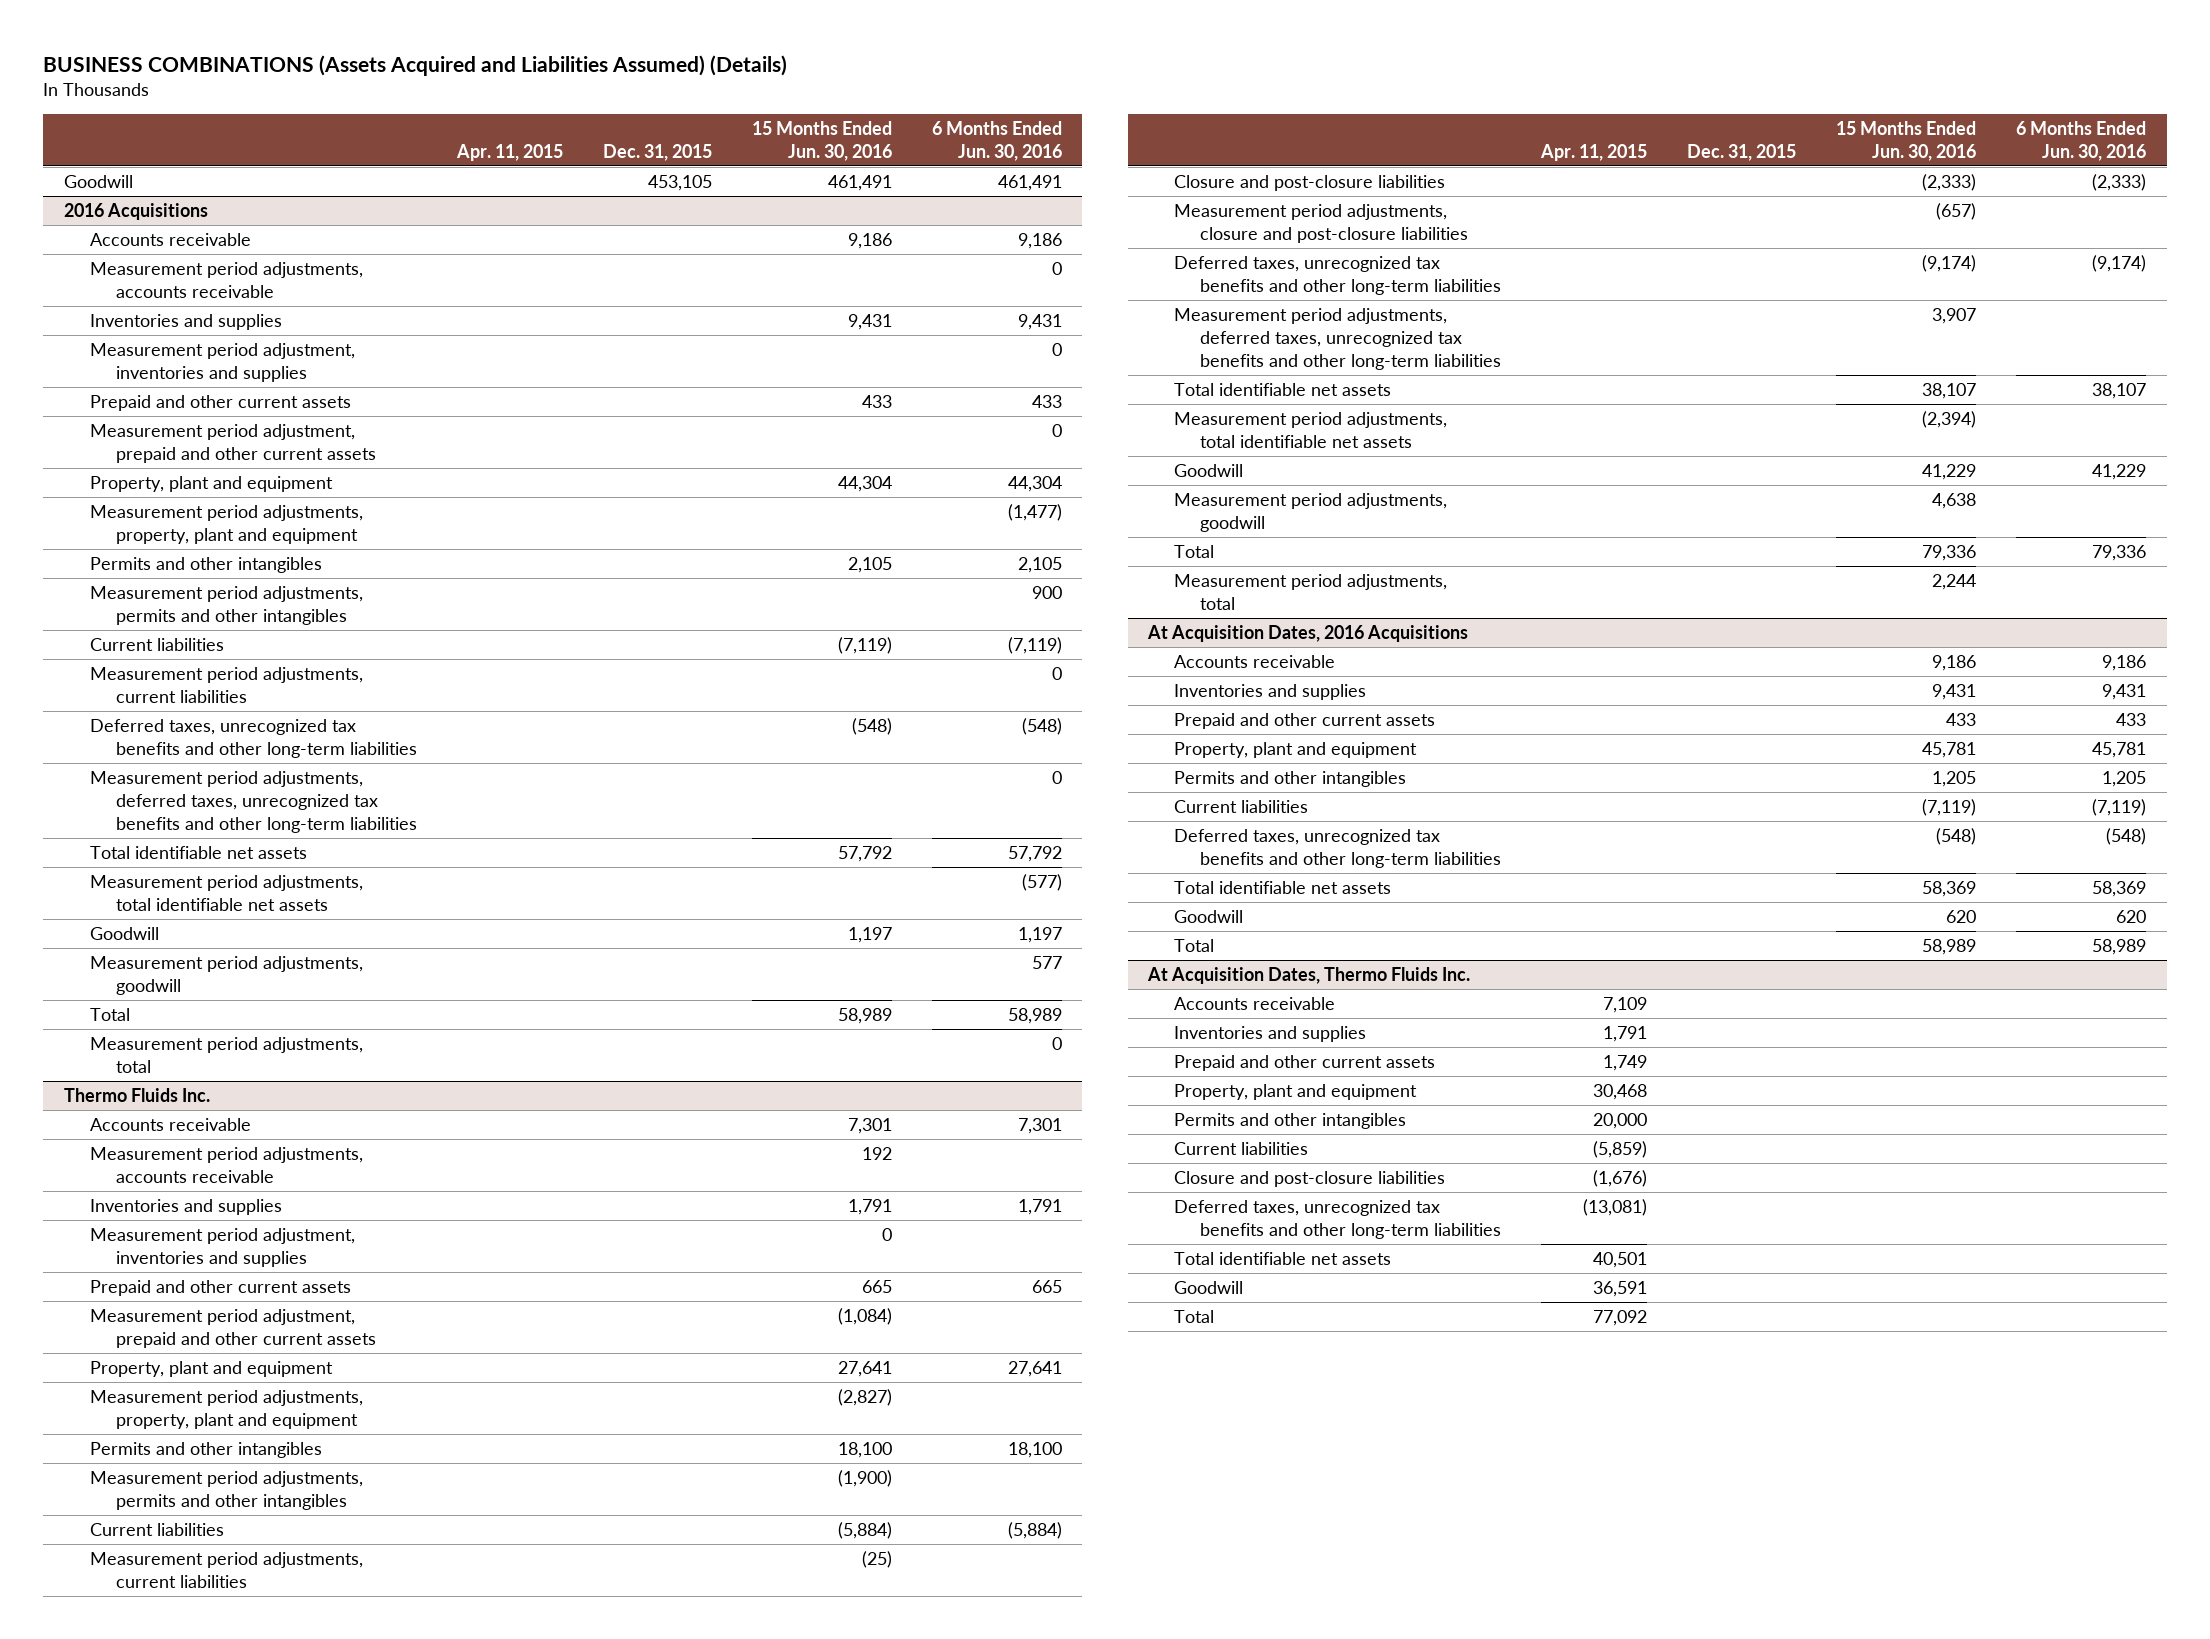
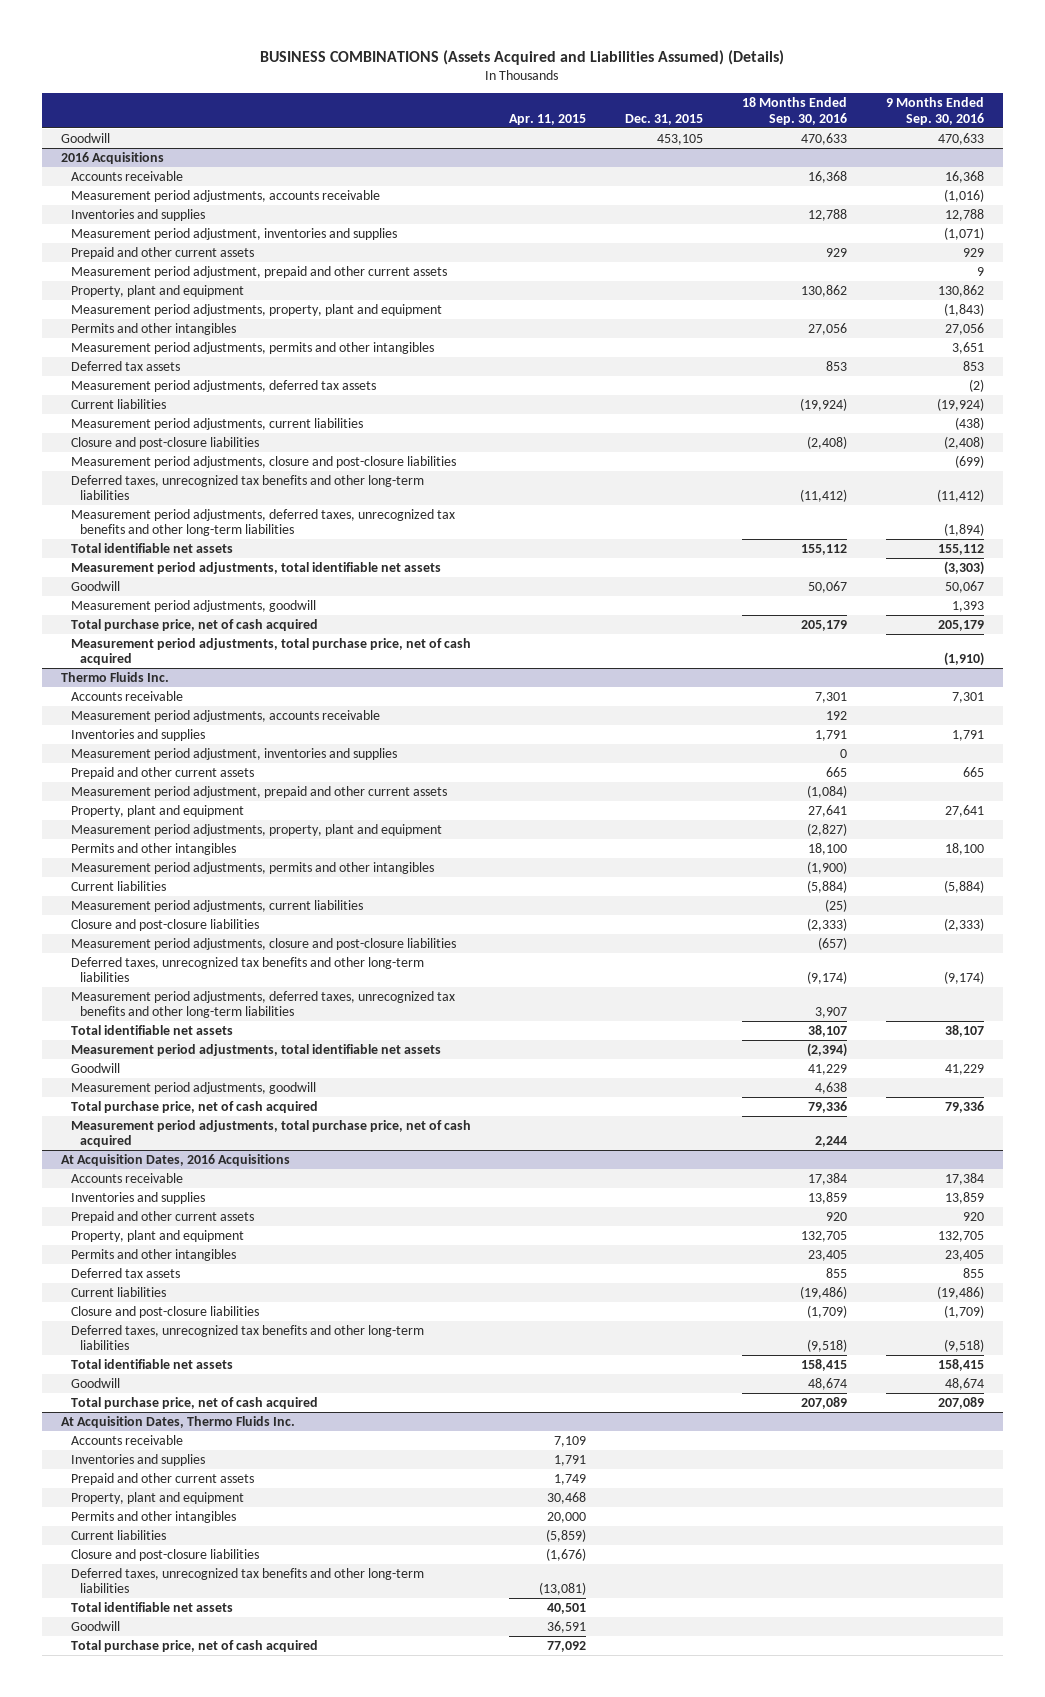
- | Apr. 11, 2015 | Dec. 31, 2015 | 15 Months Ended Jun. 30, 2016 | 6 Months Ended Jun. 30, 2016
+ | Apr. 11, 2015 | Dec. 31, 2015 | 18 Months Ended Sep. 30, 2016 | 9 Months Ended Sep. 30, 2016
@ 2016 Acquisitions
+ Deferred tax assets | | | 853 | 853
+ Measurement period adjustments, deferred tax assets | | | | (2)
+ Closure and post-closure liabilities | | | (2,408) | (2,408)
+ Measurement period adjustments, closure and post-closure liabilities | | | | (699)
- Total | | | 58,989 | 58,989
- Measurement period adjustments, total | | | | 0
+ Total purchase price, net of cash acquired | | | 205,179 | 205,179
+ Measurement period adjustments, total purchase price, net of cash acquired | | | | (1,910)
@ Thermo Fluids Inc.
- Total | | | 79,336 | 79,336
- Measurement period adjustments, total | | | 2,244 |
+ Total purchase price, net of cash acquired | | | 79,336 | 79,336
+ Measurement period adjustments, total purchase price, net of cash acquired | | | 2,244 |
@ At Acquisition Dates, 2016 Acquisitions
+ Deferred tax assets | | | 855 | 855
+ Closure and post-closure liabilities | | | (1,709) | (1,709)
- Total | | | 58,989 | 58,989
+ Total purchase price, net of cash acquired | | | 207,089 | 207,089
@ At Acquisition Dates, Thermo Fluids Inc.
- Total | 77,092 | | |
+ Total purchase price, net of cash acquired | 77,092 | | |

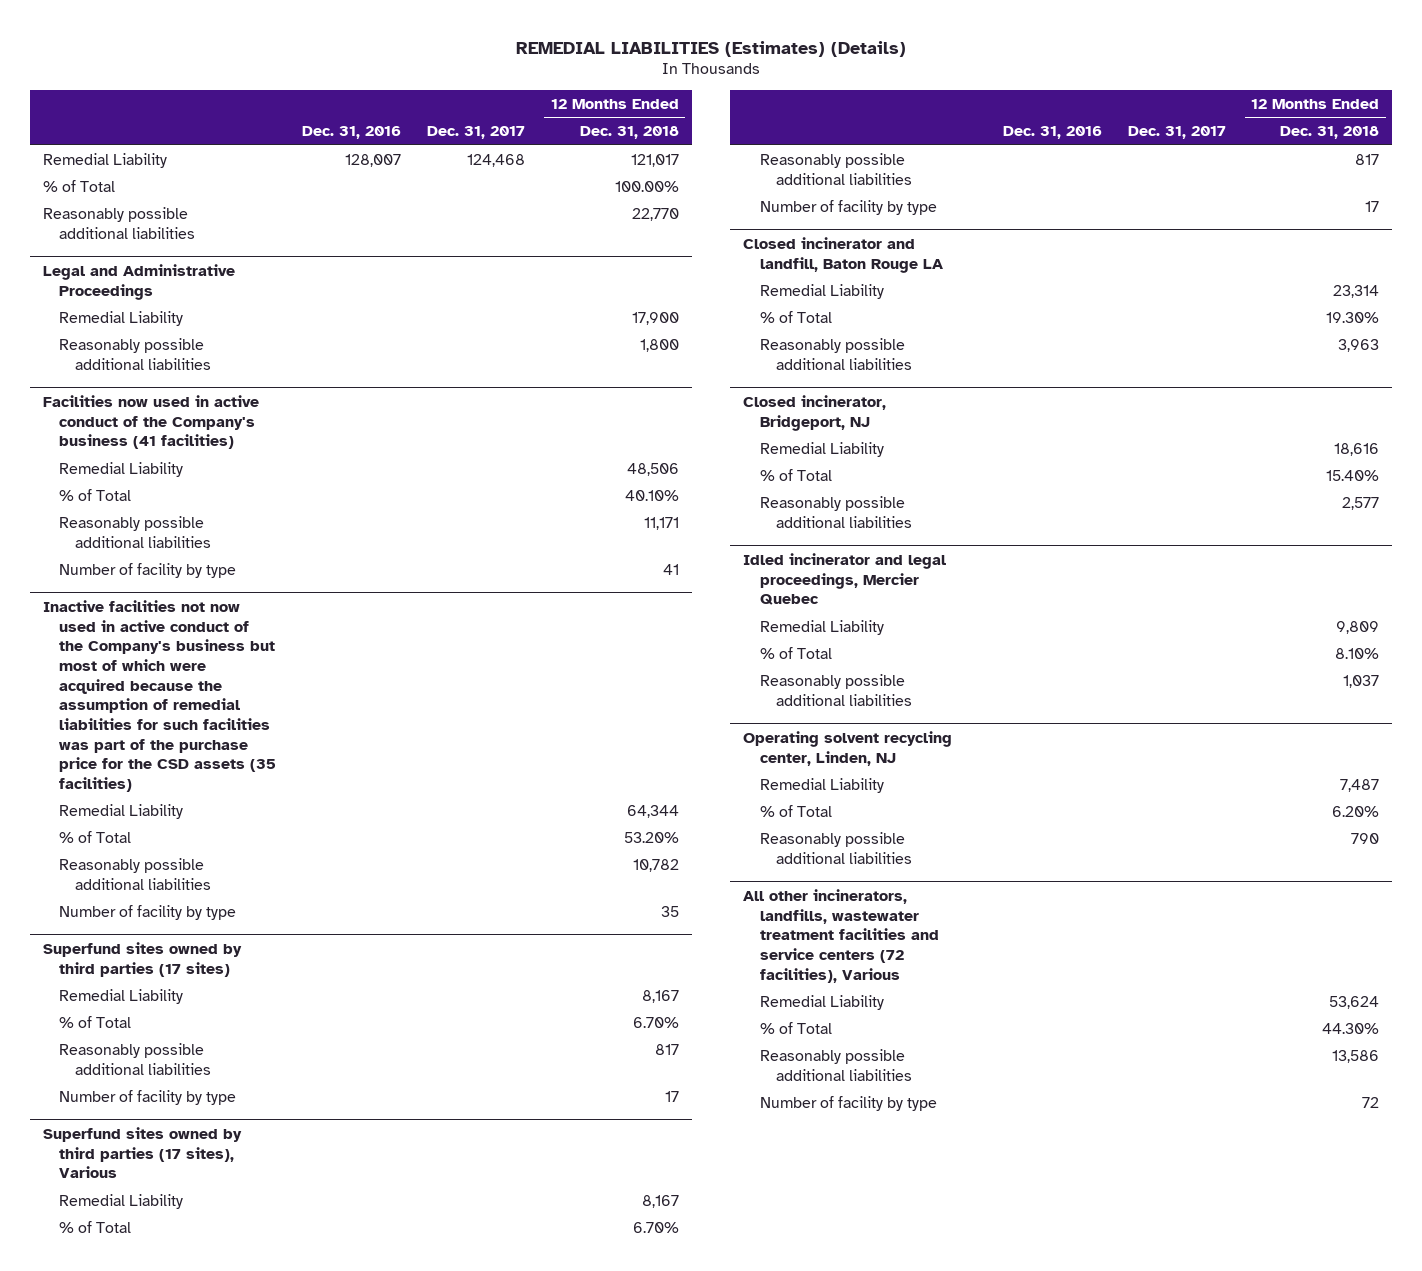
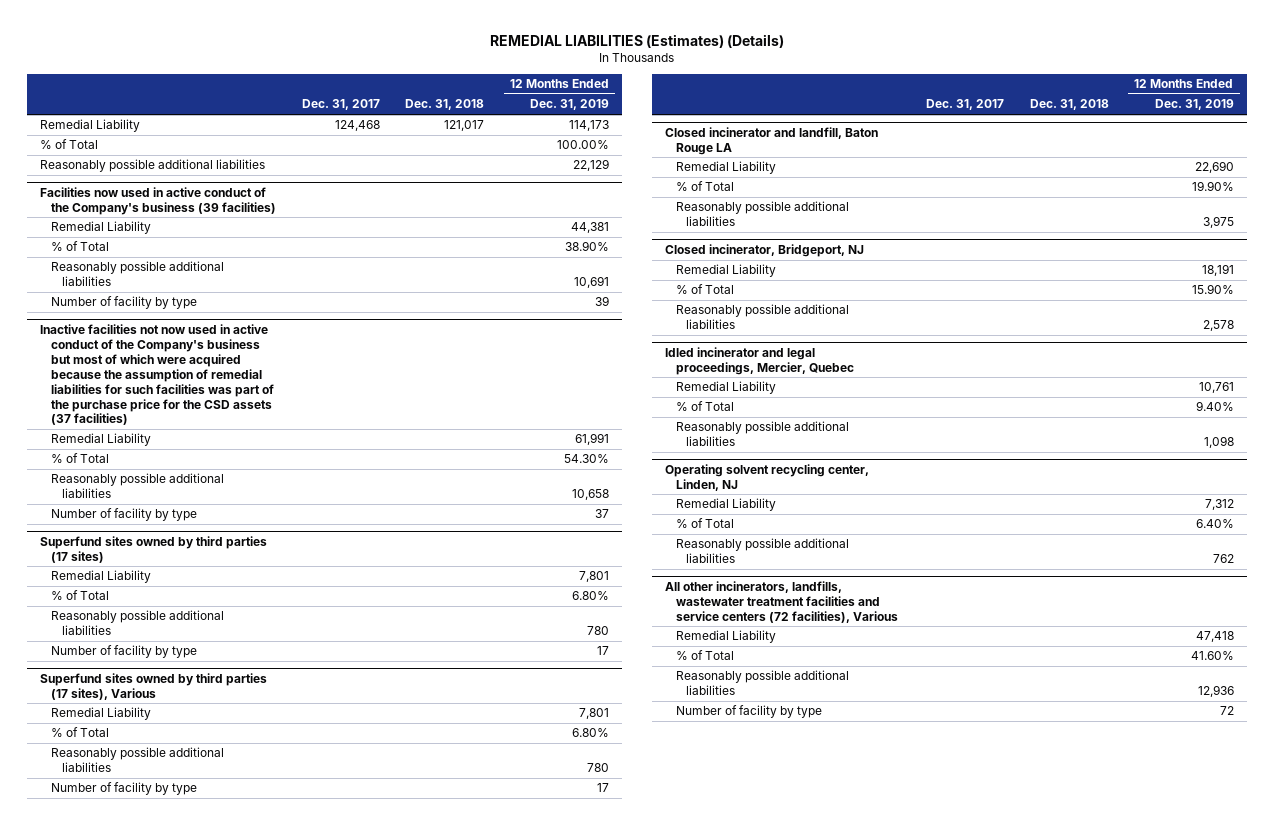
- | Dec. 31, 2016 | Dec. 31, 2017 | 12 Months Ended Dec. 31, 2018
+ | Dec. 31, 2017 | Dec. 31, 2018 | 12 Months Ended Dec. 31, 2019
- Legal and Administrative Proceedings
- Remedial Liability | | | 17,900
- Reasonably possible additional liabilities | | | 1,800
- Facilities now used in active conduct of the Company's business (41 facilities)
+ Facilities now used in active conduct of the Company's business (39 facilities)
- Inactive facilities not now used in active conduct of the Company's business but most of which were acquired because the assumption of remedial liabilities for such facilities was part of the purchase price for the CSD assets (35 facilities)
+ Inactive facilities not now used in active conduct of the Company's business but most of which were acquired because the assumption of remedial liabilities for such facilities was part of the purchase price for the CSD assets (37 facilities)
- Idled incinerator and legal proceedings, Mercier Quebec
+ Idled incinerator and legal proceedings, Mercier, Quebec

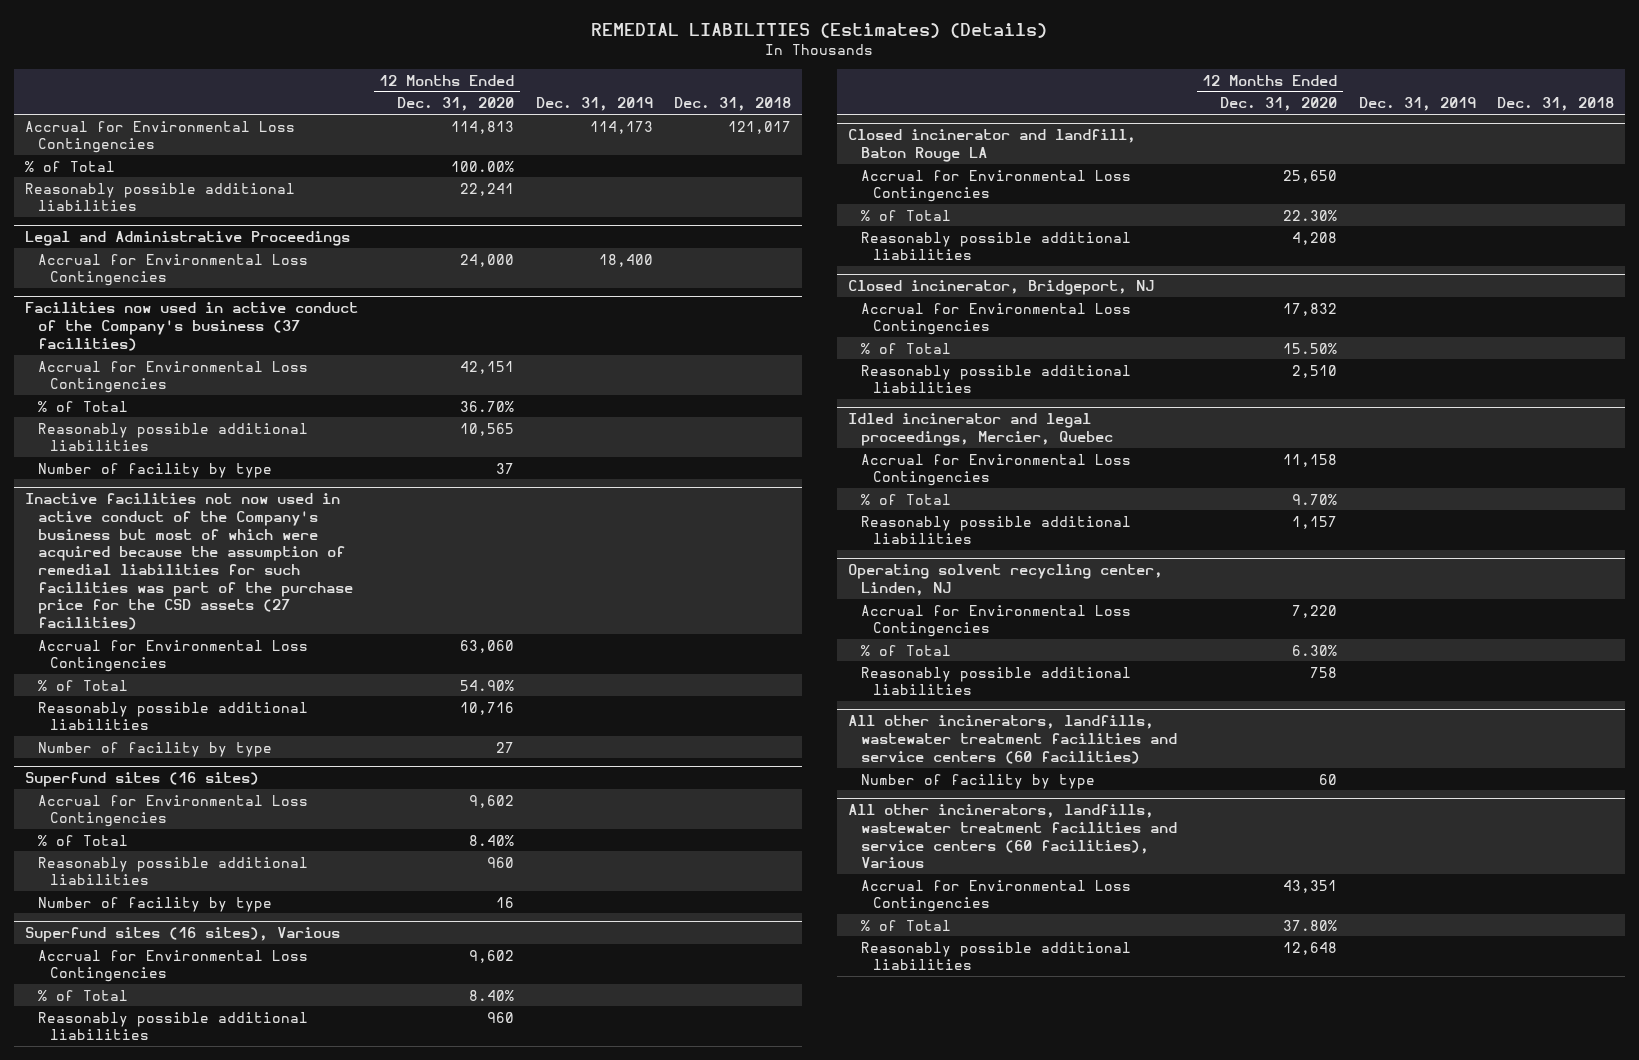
- | Dec. 31, 2017 | Dec. 31, 2018 | 12 Months Ended Dec. 31, 2019
+ | 12 Months Ended Dec. 31, 2020 | Dec. 31, 2019 | Dec. 31, 2018
- Remedial Liability | 124,468 | 121,017 | 114,173
+ Accrual for Environmental Loss Contingencies | 114,813 | 114,173 | 121,017
- Facilities now used in active conduct of the Company's business (39 facilities)
- Remedial Liability | | | 44,381
+ Legal and Administrative Proceedings
+ Accrual for Environmental Loss Contingencies | 24,000 | 18,400 |
+ Facilities now used in active conduct of the Company's business (37 facilities)
+ Accrual for Environmental Loss Contingencies | 42,151 | |
- Inactive facilities not now used in active conduct of the Company's business but most of which were acquired because the assumption of remedial liabilities for such facilities was part of the purchase price for the CSD assets (37 facilities)
- Remedial Liability | | | 61,991
+ Inactive facilities not now used in active conduct of the Company's business but most of which were acquired because the assumption of remedial liabilities for such facilities was part of the purchase price for the CSD assets (27 facilities)
+ Accrual for Environmental Loss Contingencies | 63,060 | |
- Superfund sites owned by third parties (17 sites)
- Remedial Liability | | | 7,801
- % of Total | | | 6.80%
- Reasonably possible additional liabilities | | | 780
- Number of facility by type | | | 17
- Superfund sites owned by third parties (17 sites), Various
- Remedial Liability | | | 7,801
- % of Total | | | 6.80%
- Reasonably possible additional liabilities | | | 780
- Number of facility by type | | | 17
+ Superfund sites (16 sites)
+ Accrual for Environmental Loss Contingencies | 9,602 | |
+ % of Total | 8.40% | |
+ Reasonably possible additional liabilities | 960 | |
+ Number of facility by type | 16 | |
+ Superfund sites (16 sites), Various
+ Accrual for Environmental Loss Contingencies | 9,602 | |
+ % of Total | 8.40% | |
+ Reasonably possible additional liabilities | 960 | |
@ Closed incinerator and landfill, Baton Rouge LA
- Remedial Liability | | | 22,690
+ Accrual for Environmental Loss Contingencies | 25,650 | |
@ Closed incinerator, Bridgeport, NJ
- Remedial Liability | | | 18,191
+ Accrual for Environmental Loss Contingencies | 17,832 | |
@ Idled incinerator and legal proceedings, Mercier, Quebec
- Remedial Liability | | | 10,761
+ Accrual for Environmental Loss Contingencies | 11,158 | |
@ Operating solvent recycling center, Linden, NJ
- Remedial Liability | | | 7,312
+ Accrual for Environmental Loss Contingencies | 7,220 | |
- All other incinerators, landfills, wastewater treatment facilities and service centers (72 facilities), Various
- Remedial Liability | | | 47,418
+ All other incinerators, landfills, wastewater treatment facilities and service centers (60 facilities)
+ Number of facility by type | 60 | |
+ All other incinerators, landfills, wastewater treatment facilities and service centers (60 facilities), Various
+ Accrual for Environmental Loss Contingencies | 43,351 | |
- Number of facility by type | | | 72

